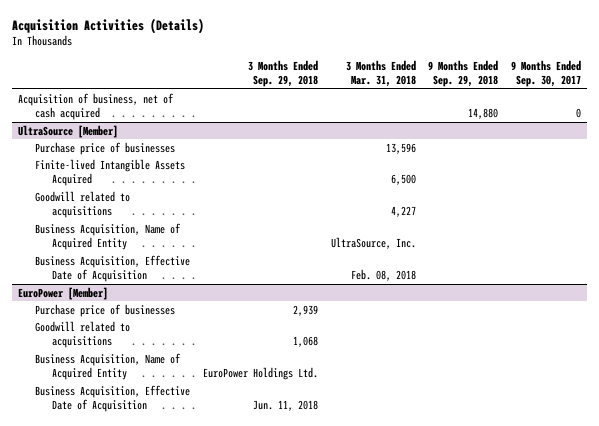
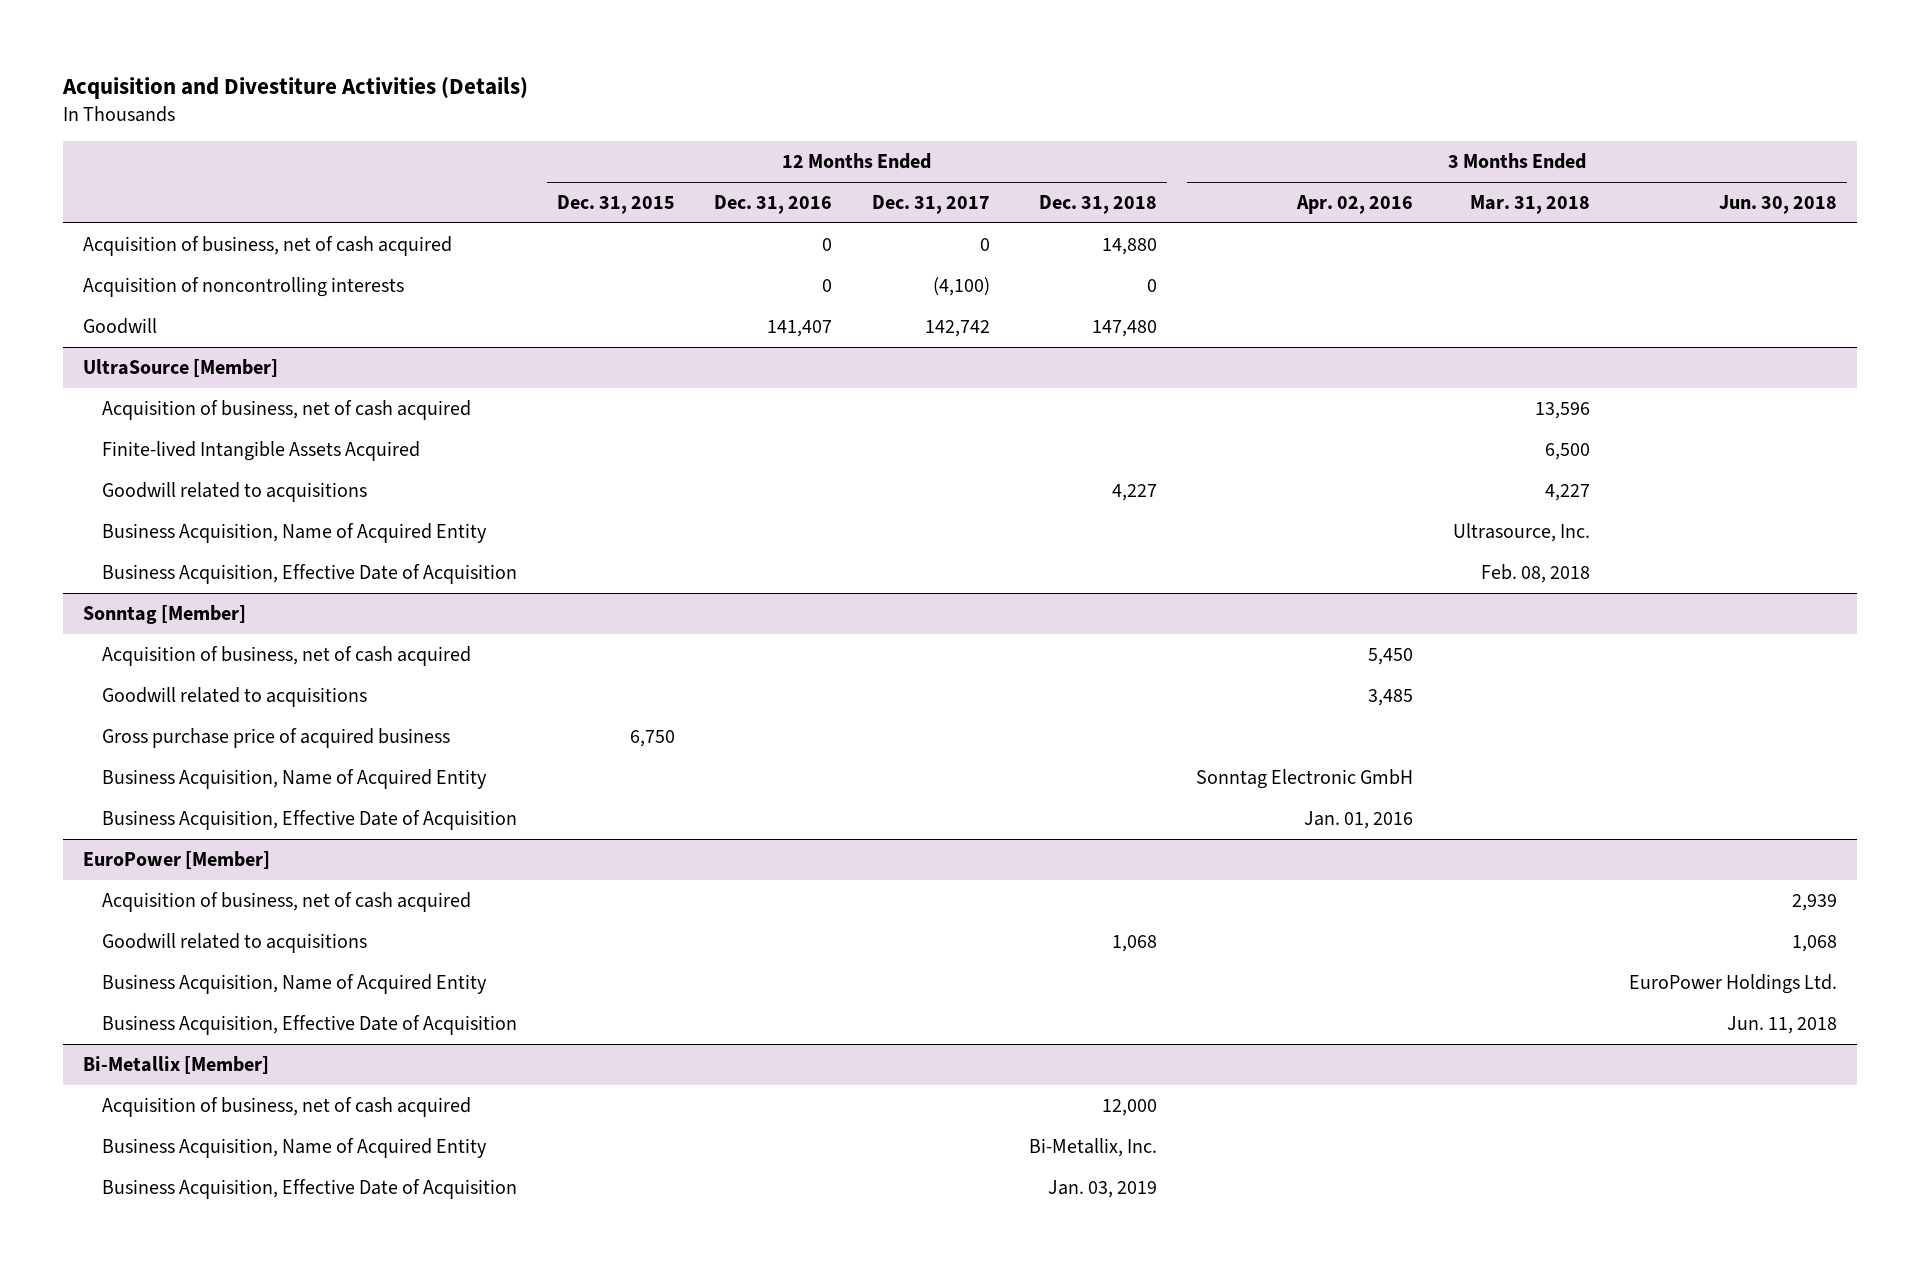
- Acquisition Activities (Details)
+ Acquisition and Divestiture Activities (Details)
- | 3 Months Ended Sep. 29, 2018 | 3 Months Ended Mar. 31, 2018 | 9 Months Ended Sep. 29, 2018 | 9 Months Ended Sep. 30, 2017
+ | 12 Months Ended Dec. 31, 2015 | 12 Months Ended Dec. 31, 2016 | 12 Months Ended Dec. 31, 2017 | 12 Months Ended Dec. 31, 2018 | 3 Months Ended Apr. 02, 2016 | 3 Months Ended Mar. 31, 2018 | 3 Months Ended Jun. 30, 2018
+ Acquisition of noncontrolling interests | | 0 | (4,100) | 0 | | |
+ Goodwill | | 141,407 | 142,742 | 147,480 | | |
@ UltraSource [Member]
- Purchase price of businesses | | 13,596 | |
+ Acquisition of business, net of cash acquired | | | | | | 13,596 |
- Business Acquisition, Name of Acquired Entity | | UltraSource, Inc. | |
+ Business Acquisition, Name of Acquired Entity | | | | | | Ultrasource, Inc. |
+ Sonntag [Member]
+ Acquisition of business, net of cash acquired | | | | | 5,450 | |
+ Goodwill related to acquisitions | | | | | 3,485 | |
+ Gross purchase price of acquired business | 6,750 | | | | | |
+ Business Acquisition, Name of Acquired Entity | | | | | Sonntag Electronic GmbH | |
+ Business Acquisition, Effective Date of Acquisition | | | | | Jan. 01, 2016 | |
@ EuroPower [Member]
- Purchase price of businesses | 2,939 | | |
+ Acquisition of business, net of cash acquired | | | | | | | 2,939
+ Bi-Metallix [Member]
+ Acquisition of business, net of cash acquired | | | | 12,000 | | |
+ Business Acquisition, Name of Acquired Entity | | | | Bi-Metallix, Inc. | | |
+ Business Acquisition, Effective Date of Acquisition | | | | Jan. 03, 2019 | | |

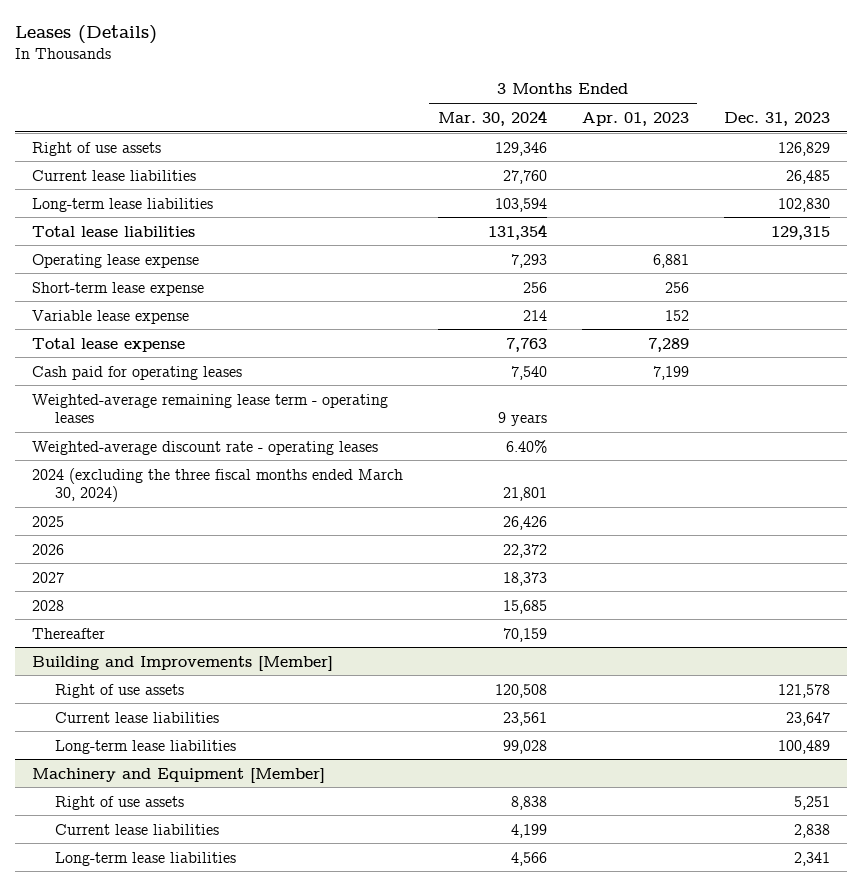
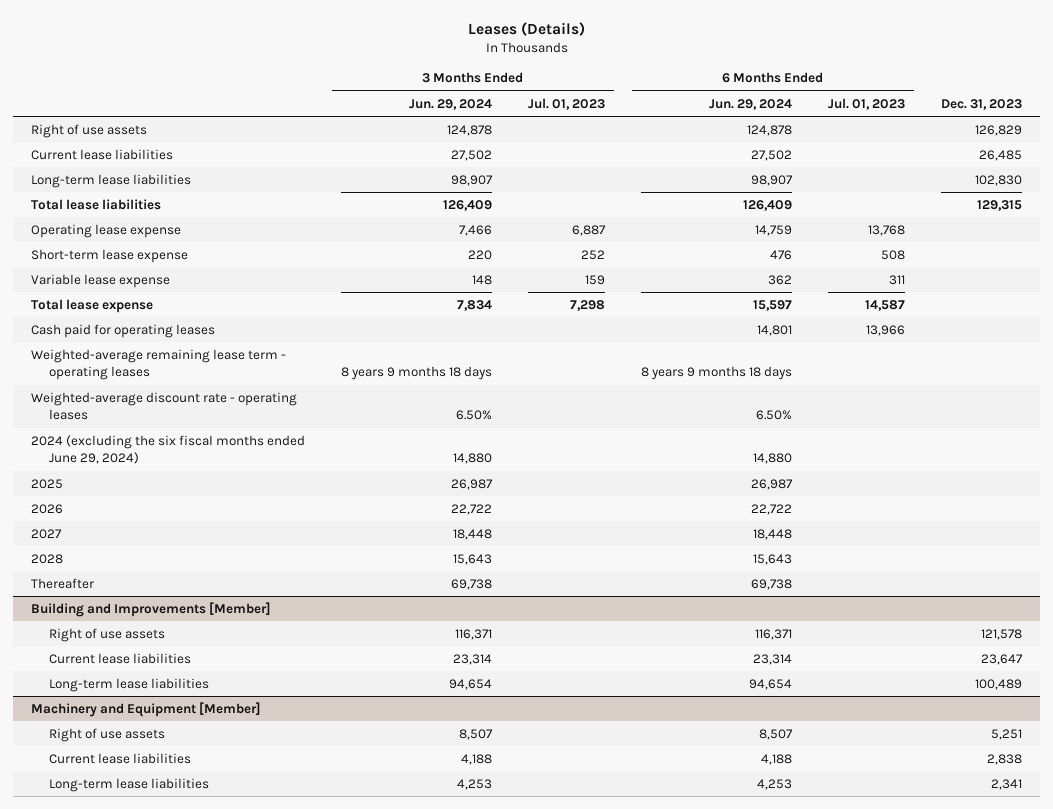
- | 3 Months Ended Mar. 30, 2024 | 3 Months Ended Apr. 01, 2023 | Dec. 31, 2023
+ | 3 Months Ended Jun. 29, 2024 | 3 Months Ended Jul. 01, 2023 | 6 Months Ended Jun. 29, 2024 | 6 Months Ended Jul. 01, 2023 | Dec. 31, 2023
- 2024 (excluding the three fiscal months ended March 30, 2024) | 21,801 | |
+ 2024 (excluding the six fiscal months ended June 29, 2024) | 14,880 | | 14,880 | |

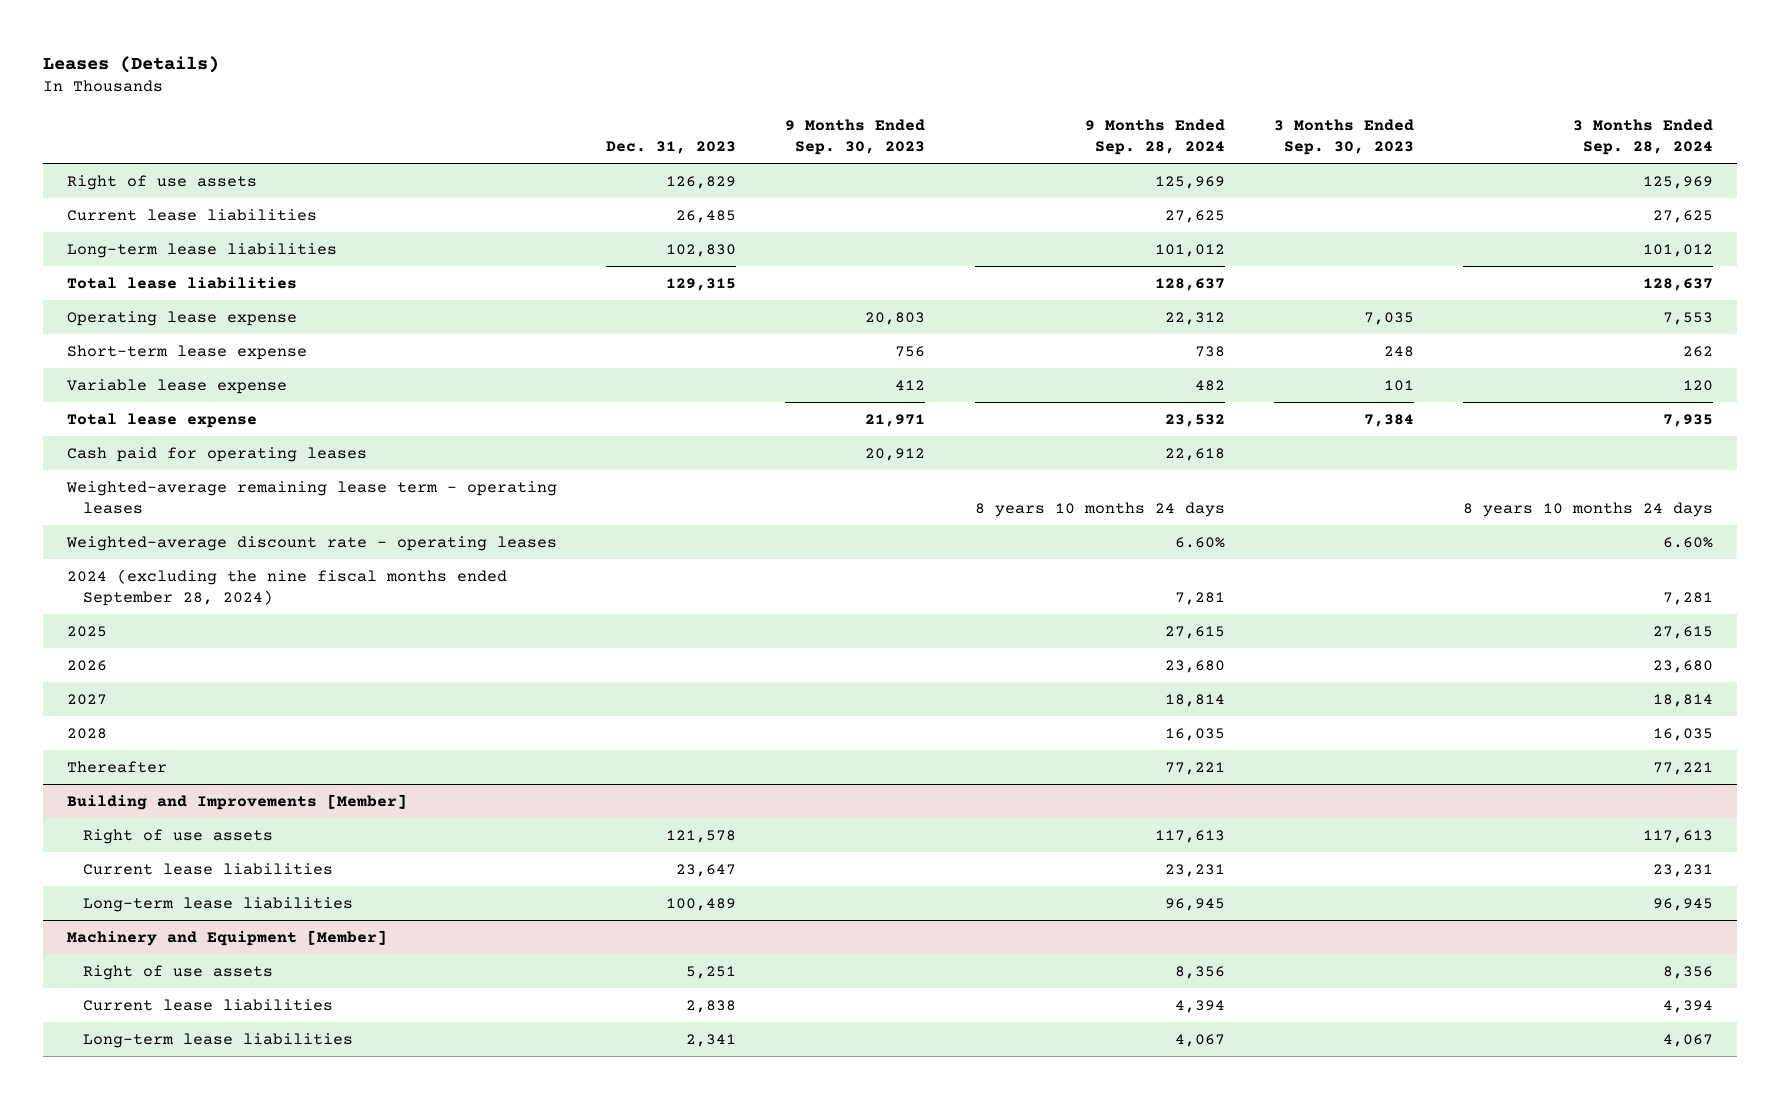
- | 3 Months Ended Jun. 29, 2024 | 3 Months Ended Jul. 01, 2023 | 6 Months Ended Jun. 29, 2024 | 6 Months Ended Jul. 01, 2023 | Dec. 31, 2023
+ | Dec. 31, 2023 | 9 Months Ended Sep. 30, 2023 | 9 Months Ended Sep. 28, 2024 | 3 Months Ended Sep. 30, 2023 | 3 Months Ended Sep. 28, 2024
- 2024 (excluding the six fiscal months ended June 29, 2024) | 14,880 | | 14,880 | |
+ 2024 (excluding the nine fiscal months ended September 28, 2024) | | | 7,281 | | 7,281

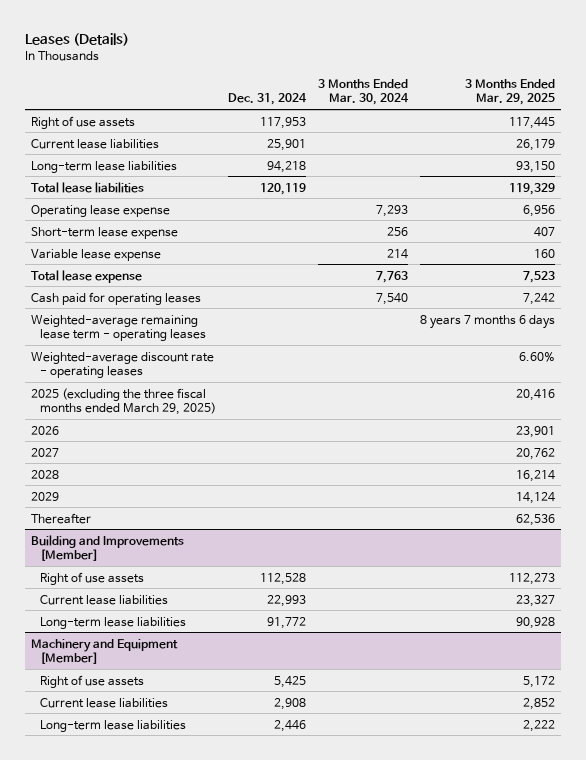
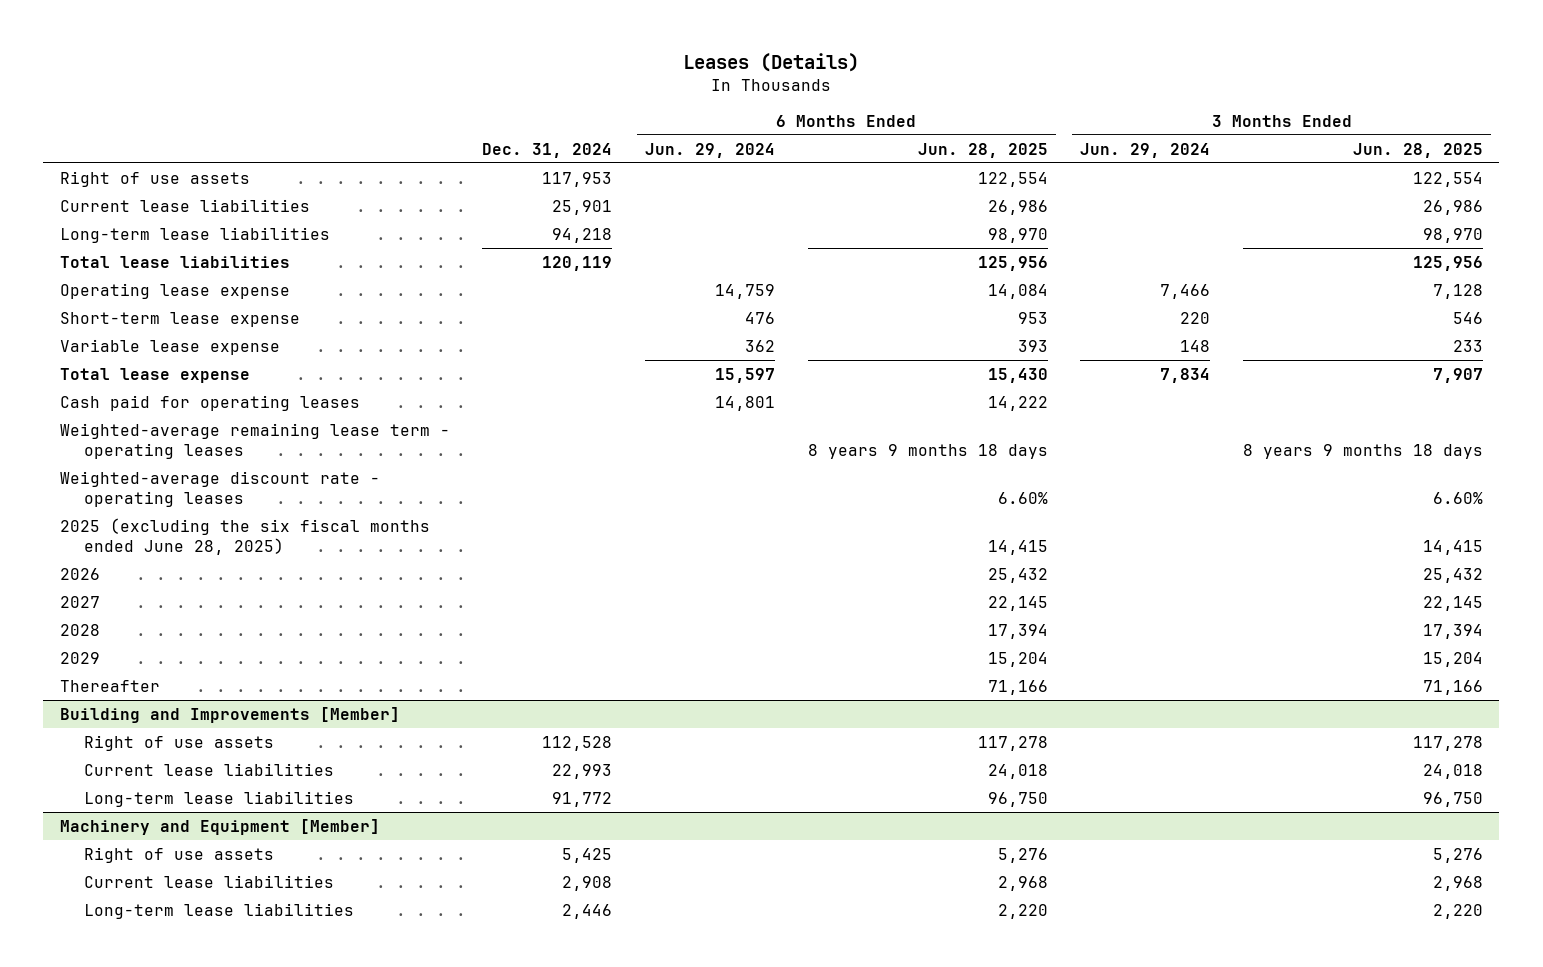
- | Dec. 31, 2024 | 3 Months Ended Mar. 30, 2024 | 3 Months Ended Mar. 29, 2025
+ | Dec. 31, 2024 | 6 Months Ended Jun. 29, 2024 | 6 Months Ended Jun. 28, 2025 | 3 Months Ended Jun. 29, 2024 | 3 Months Ended Jun. 28, 2025
- 2025 (excluding the three fiscal months ended March 29, 2025) | | | 20,416
+ 2025 (excluding the six fiscal months ended June 28, 2025) | | | 14,415 | | 14,415

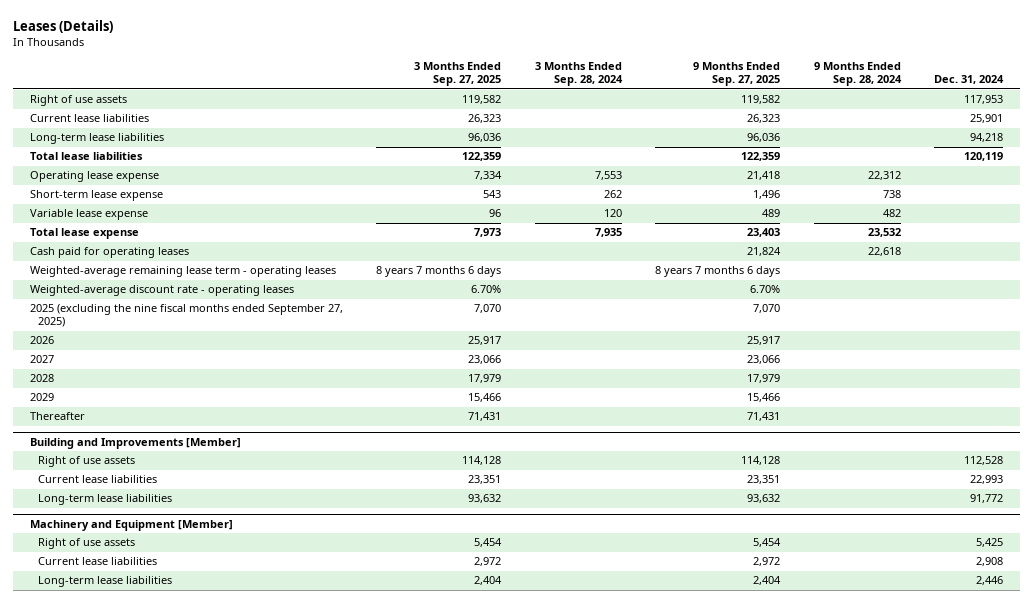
- | Dec. 31, 2024 | 6 Months Ended Jun. 29, 2024 | 6 Months Ended Jun. 28, 2025 | 3 Months Ended Jun. 29, 2024 | 3 Months Ended Jun. 28, 2025
+ | 3 Months Ended Sep. 27, 2025 | 3 Months Ended Sep. 28, 2024 | 9 Months Ended Sep. 27, 2025 | 9 Months Ended Sep. 28, 2024 | Dec. 31, 2024
- 2025 (excluding the six fiscal months ended June 28, 2025) | | | 14,415 | | 14,415
+ 2025 (excluding the nine fiscal months ended September 27, 2025) | 7,070 | | 7,070 | |

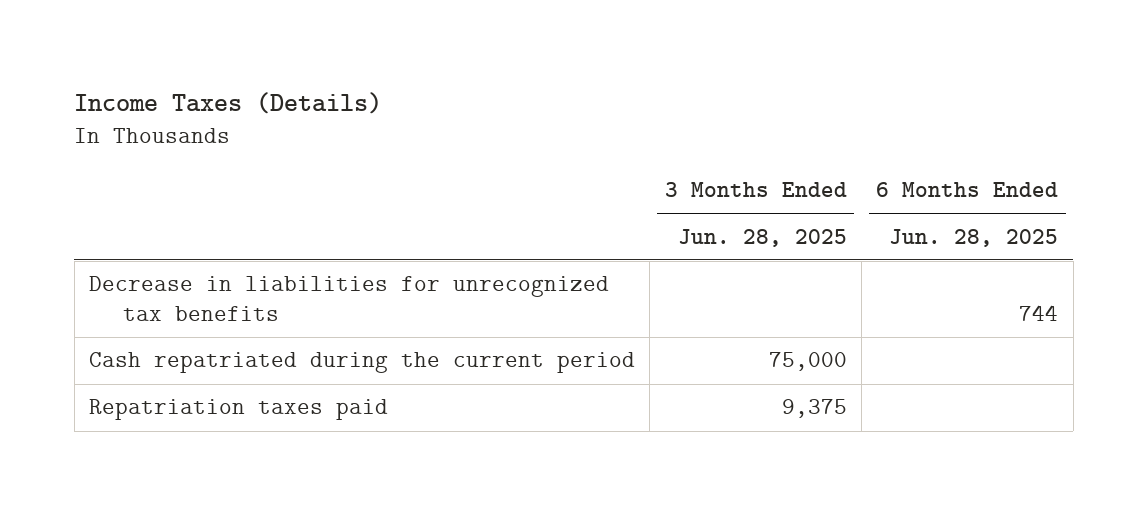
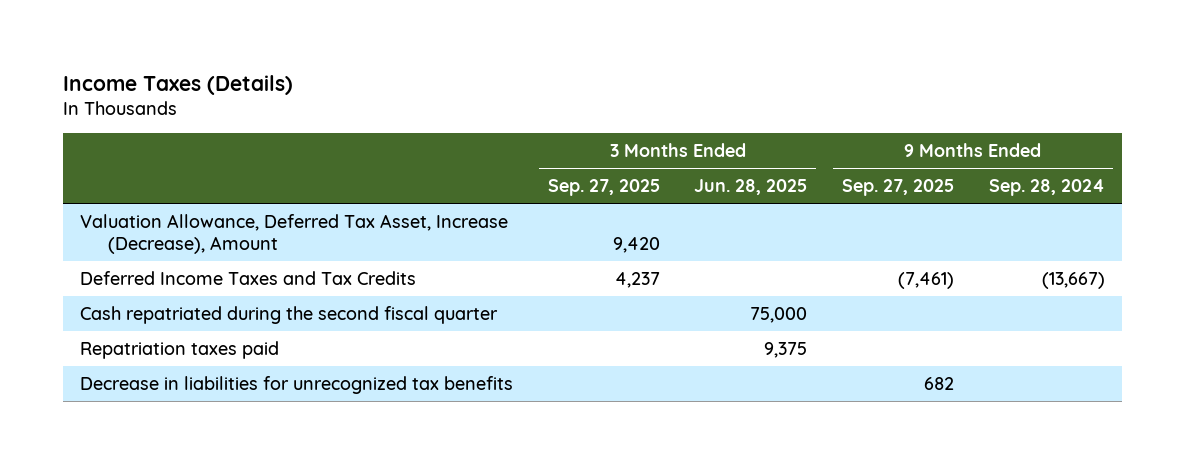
- | 3 Months Ended Jun. 28, 2025 | 6 Months Ended Jun. 28, 2025
+ | 3 Months Ended Sep. 27, 2025 | 3 Months Ended Jun. 28, 2025 | 9 Months Ended Sep. 27, 2025 | 9 Months Ended Sep. 28, 2024
- Cash repatriated during the current period | 75,000 |
+ Valuation Allowance, Deferred Tax Asset, Increase (Decrease), Amount | 9,420 | | |
+ Deferred Income Taxes and Tax Credits | 4,237 | | (7,461) | (13,667)
+ Cash repatriated during the second fiscal quarter | | 75,000 | |
moved down: Decrease in liabilities for unrecognized tax benefits | | | 682 |

